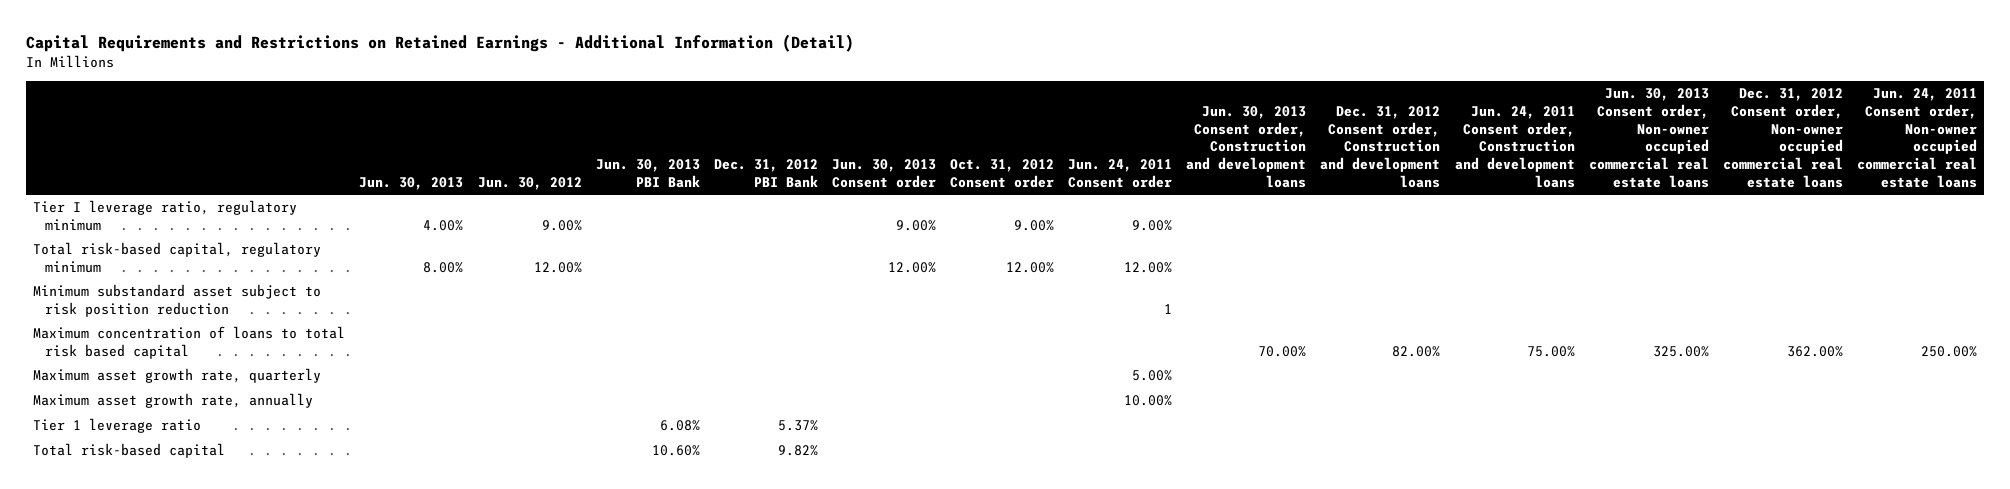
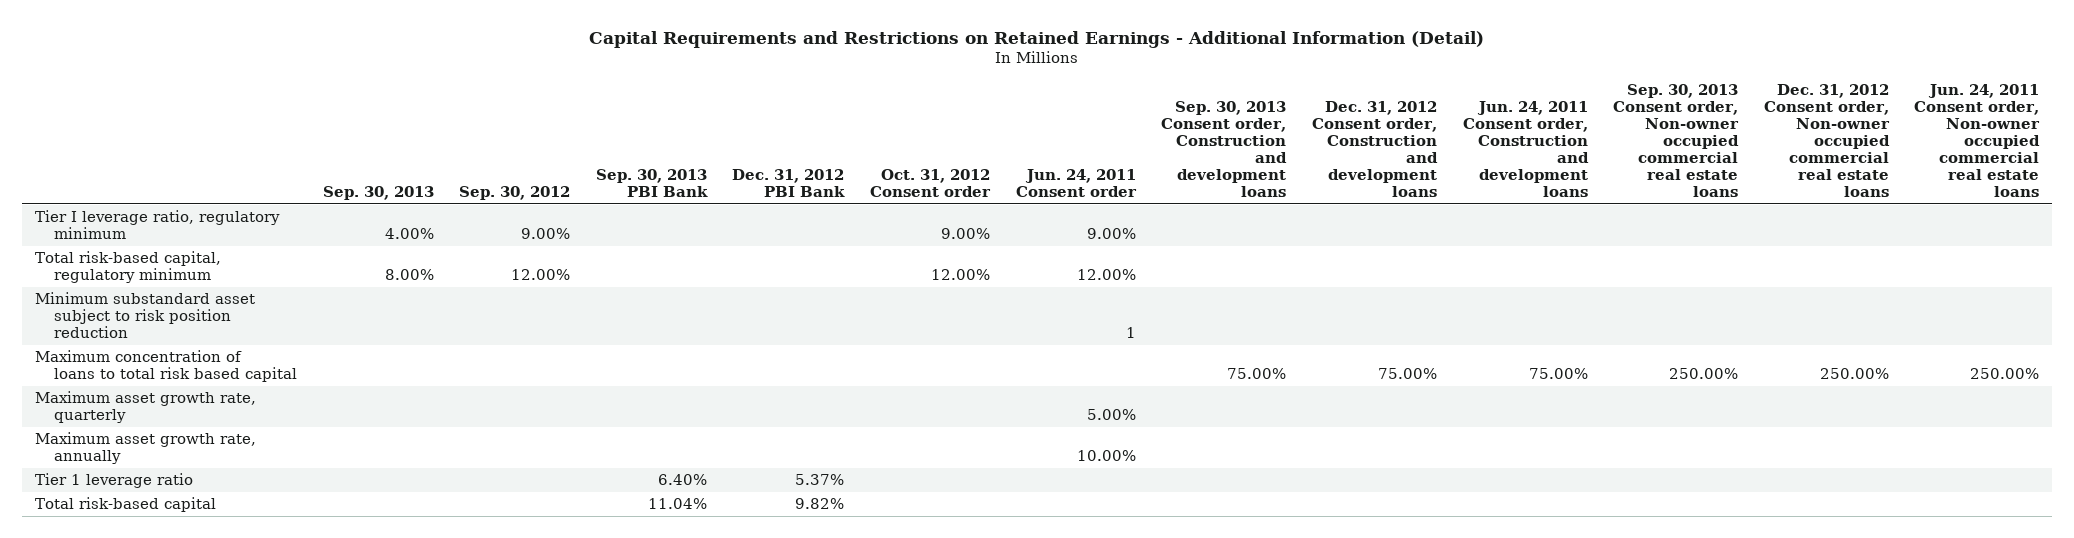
- | Jun. 30, 2013 | Jun. 30, 2012 | Jun. 30, 2013 PBI Bank | Dec. 31, 2012 PBI Bank | Jun. 30, 2013 Consent order | Oct. 31, 2012 Consent order | Jun. 24, 2011 Consent order | Jun. 30, 2013 Consent order, Construction and development loans | Dec. 31, 2012 Consent order, Construction and development loans | Jun. 24, 2011 Consent order, Construction and development loans | Jun. 30, 2013 Consent order, Non-owner occupied commercial real estate loans | Dec. 31, 2012 Consent order, Non-owner occupied commercial real estate loans | Jun. 24, 2011 Consent order, Non-owner occupied commercial real estate loans
+ | Sep. 30, 2013 | Sep. 30, 2012 | Sep. 30, 2013 PBI Bank | Dec. 31, 2012 PBI Bank | Oct. 31, 2012 Consent order | Jun. 24, 2011 Consent order | Sep. 30, 2013 Consent order, Construction and development loans | Dec. 31, 2012 Consent order, Construction and development loans | Jun. 24, 2011 Consent order, Construction and development loans | Sep. 30, 2013 Consent order, Non-owner occupied commercial real estate loans | Dec. 31, 2012 Consent order, Non-owner occupied commercial real estate loans | Jun. 24, 2011 Consent order, Non-owner occupied commercial real estate loans
- Maximum concentration of loans to total risk based capital | | | | | | | | 70.00% | 82.00% | 75.00% | 325.00% | 362.00% | 250.00%
+ Maximum concentration of loans to total risk based capital | | | | | | | 75.00% | 75.00% | 75.00% | 250.00% | 250.00% | 250.00%

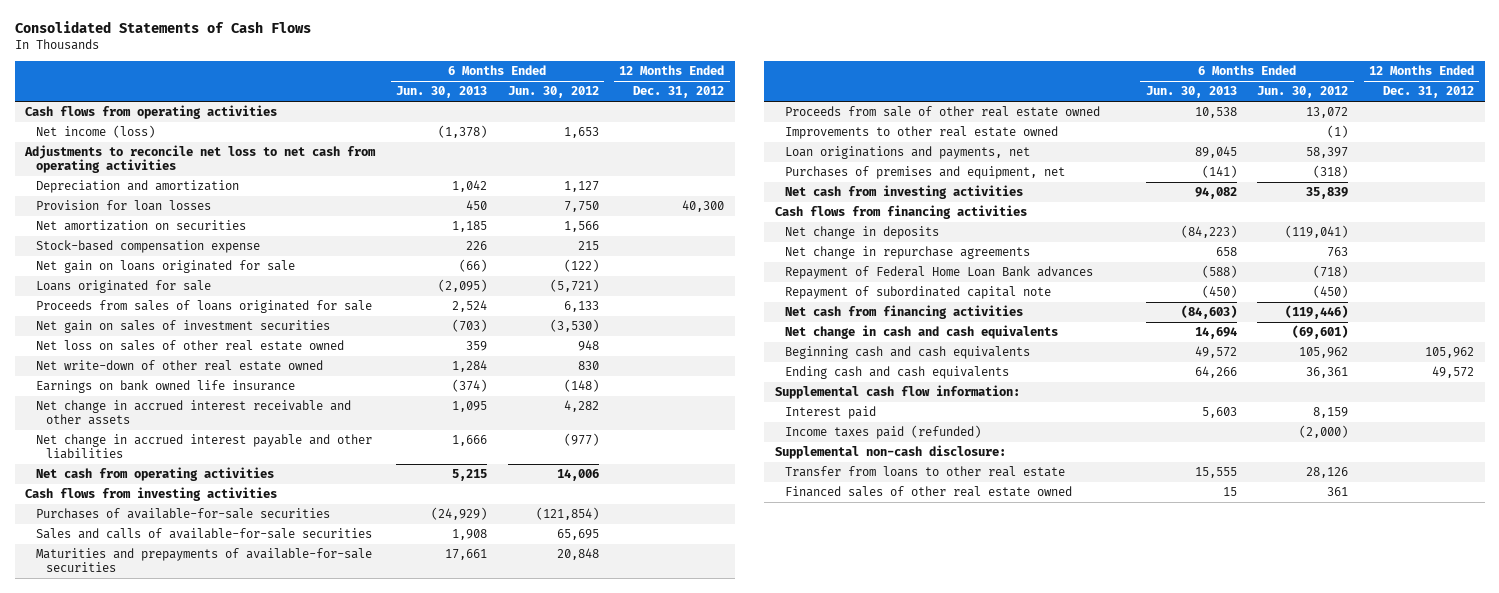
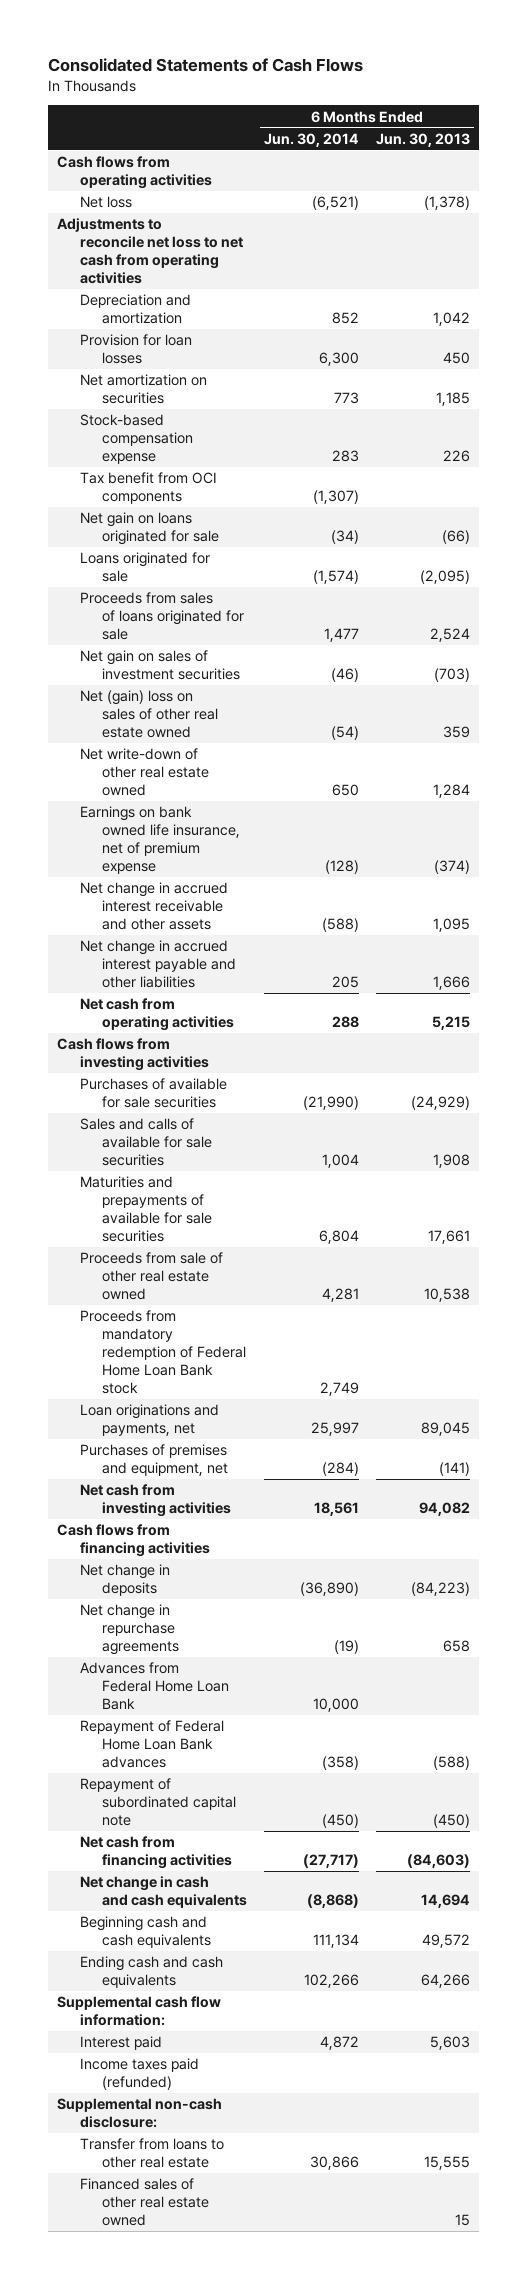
- | 6 Months Ended Jun. 30, 2013 | 6 Months Ended Jun. 30, 2012 | 12 Months Ended Dec. 31, 2012
+ | 6 Months Ended Jun. 30, 2014 | 6 Months Ended Jun. 30, 2013
- Net income (loss) | (1,378) | 1,653 |
+ Net loss | (6,521) | (1,378)
+ Tax benefit from OCI components | (1,307) |
- Net loss on sales of other real estate owned | 359 | 948 |
+ Net (gain) loss on sales of other real estate owned | (54) | 359
- Earnings on bank owned life insurance | (374) | (148) |
+ Earnings on bank owned life insurance, net of premium expense | (128) | (374)
- Purchases of available-for-sale securities | (24,929) | (121,854) |
- Sales and calls of available-for-sale securities | 1,908 | 65,695 |
- Maturities and prepayments of available-for-sale securities | 17,661 | 20,848 |
+ Purchases of available for sale securities | (21,990) | (24,929)
+ Sales and calls of available for sale securities | 1,004 | 1,908
+ Maturities and prepayments of available for sale securities | 6,804 | 17,661
- Improvements to other real estate owned | | (1) |
+ Proceeds from mandatory redemption of Federal Home Loan Bank stock | 2,749 |
+ Advances from Federal Home Loan Bank | 10,000 |

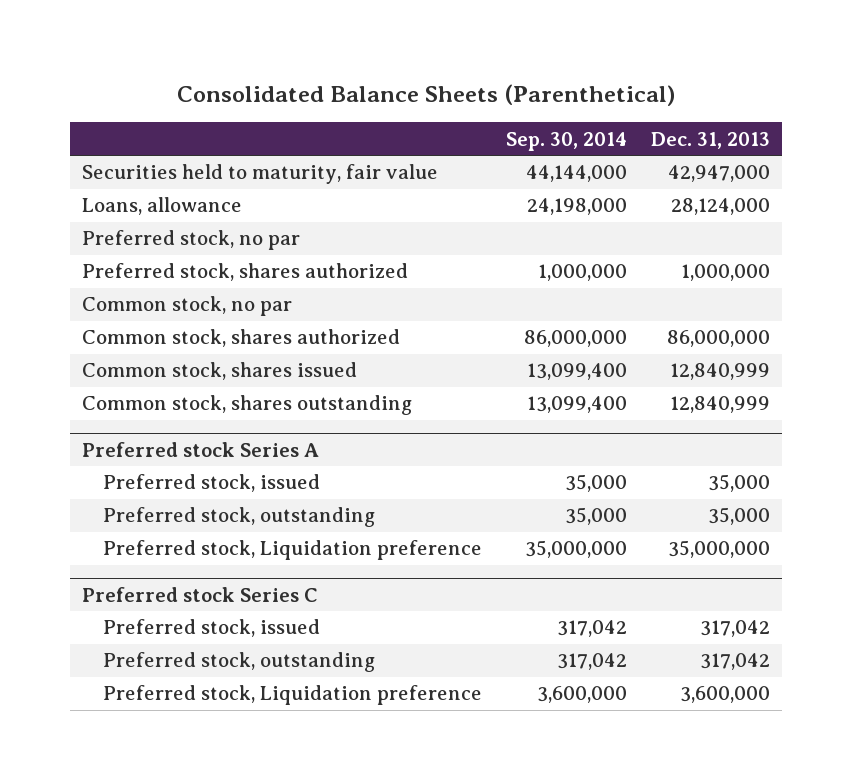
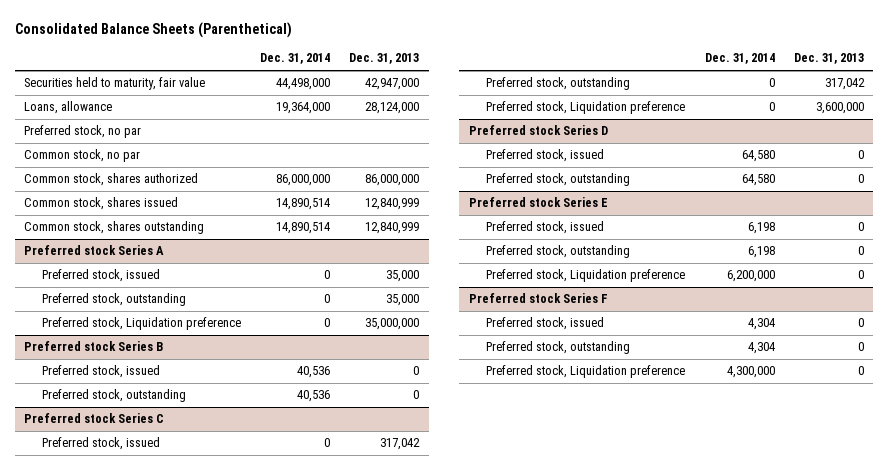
- | Sep. 30, 2014 | Dec. 31, 2013
+ | Dec. 31, 2014 | Dec. 31, 2013
- Preferred stock, shares authorized | 1,000,000 | 1,000,000
+ Preferred stock Series B
+ Preferred stock, issued | 40,536 | 0
+ Preferred stock, outstanding | 40,536 | 0
+ Preferred stock Series D
+ Preferred stock, issued | 64,580 | 0
+ Preferred stock, outstanding | 64,580 | 0
+ Preferred stock Series E
+ Preferred stock, issued | 6,198 | 0
+ Preferred stock, outstanding | 6,198 | 0
+ Preferred stock, Liquidation preference | 6,200,000 | 0
+ Preferred stock Series F
+ Preferred stock, issued | 4,304 | 0
+ Preferred stock, outstanding | 4,304 | 0
+ Preferred stock, Liquidation preference | 4,300,000 | 0

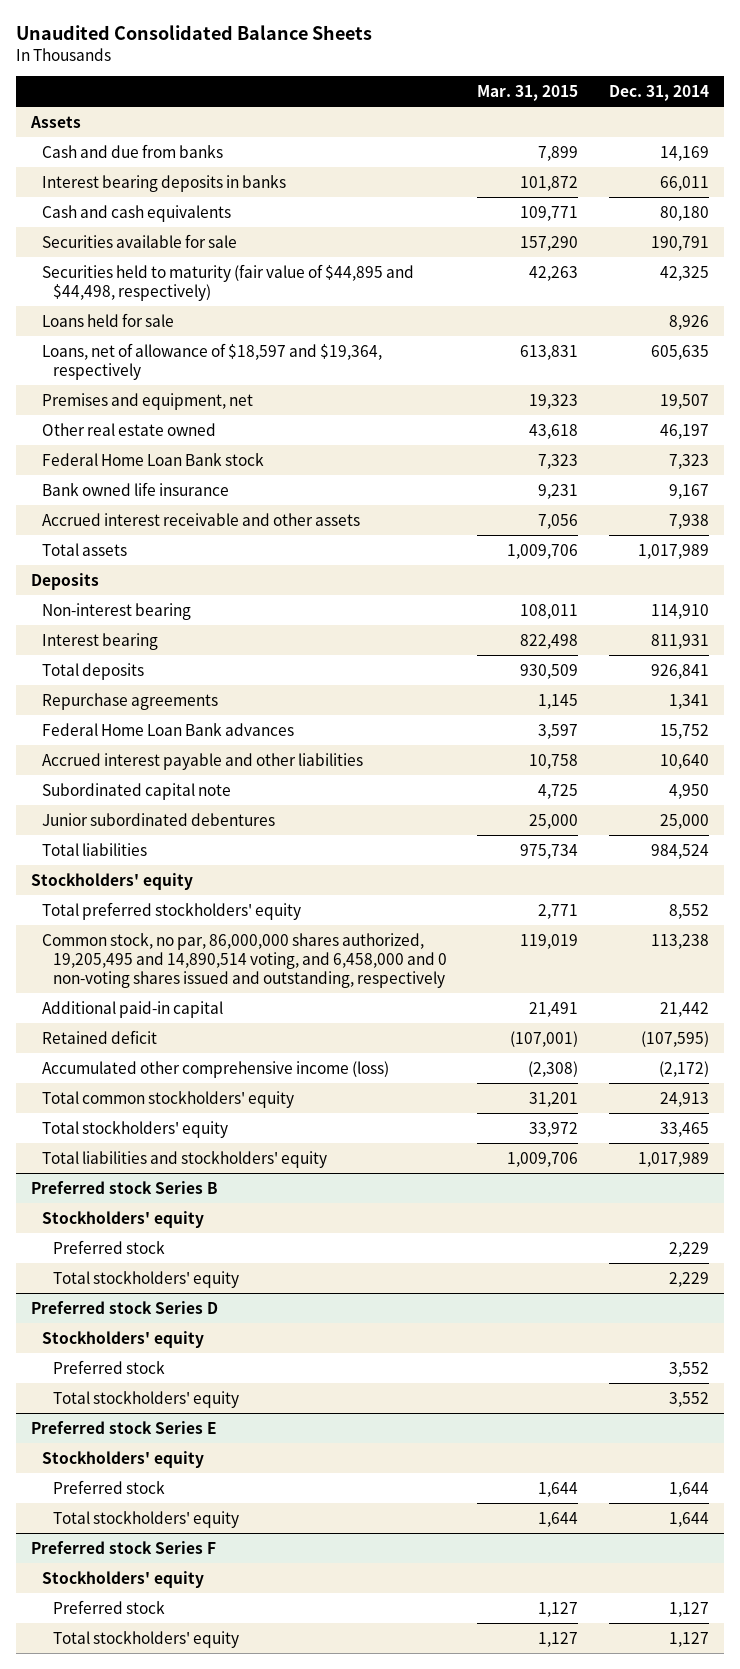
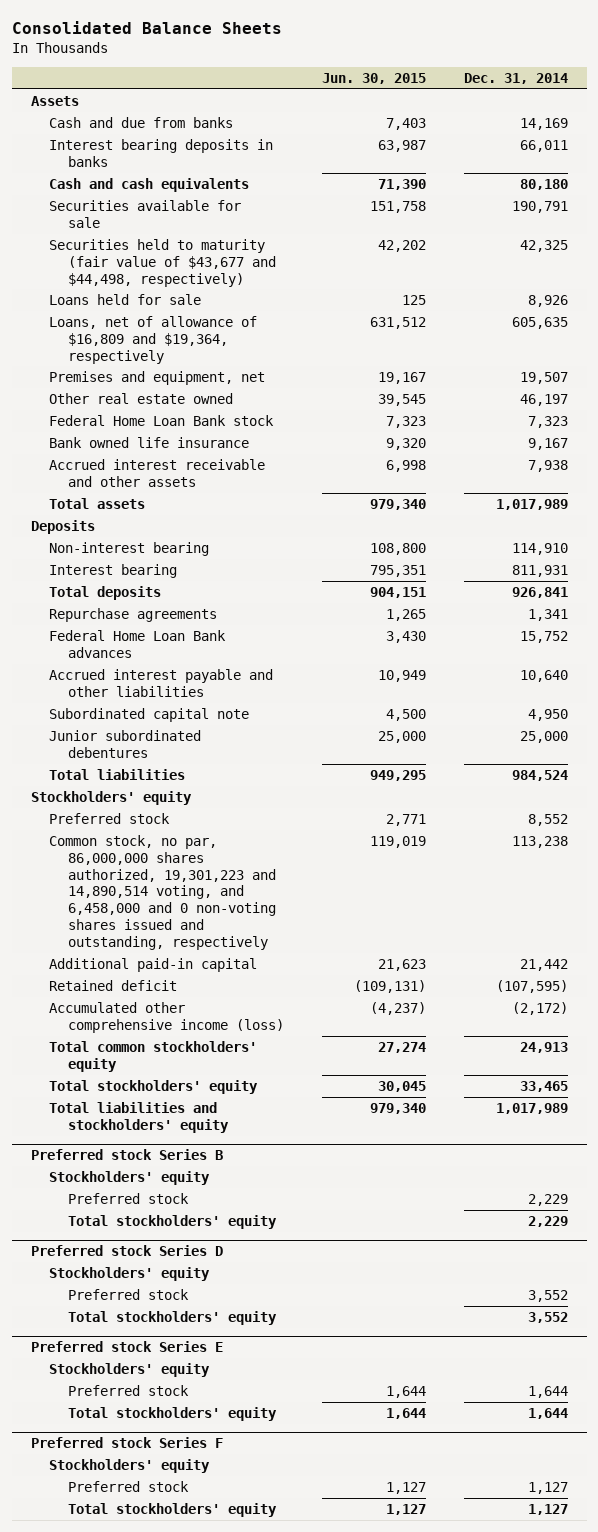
- Unaudited Consolidated Balance Sheets
+ Consolidated Balance Sheets
- | Mar. 31, 2015 | Dec. 31, 2014
+ | Jun. 30, 2015 | Dec. 31, 2014
- Securities held to maturity (fair value of $44,895 and $44,498, respectively) | 42,263 | 42,325
+ Securities held to maturity (fair value of $43,677 and $44,498, respectively) | 42,202 | 42,325
- Loans, net of allowance of $18,597 and $19,364, respectively | 613,831 | 605,635
+ Loans, net of allowance of $16,809 and $19,364, respectively | 631,512 | 605,635
- Total preferred stockholders' equity | 2,771 | 8,552
- Common stock, no par, 86,000,000 shares authorized, 19,205,495 and 14,890,514 voting, and 6,458,000 and 0 non-voting shares issued and outstanding, respectively | 119,019 | 113,238
+ Preferred stock | 2,771 | 8,552
+ Common stock, no par, 86,000,000 shares authorized, 19,301,223 and 14,890,514 voting, and 6,458,000 and 0 non-voting shares issued and outstanding, respectively | 119,019 | 113,238

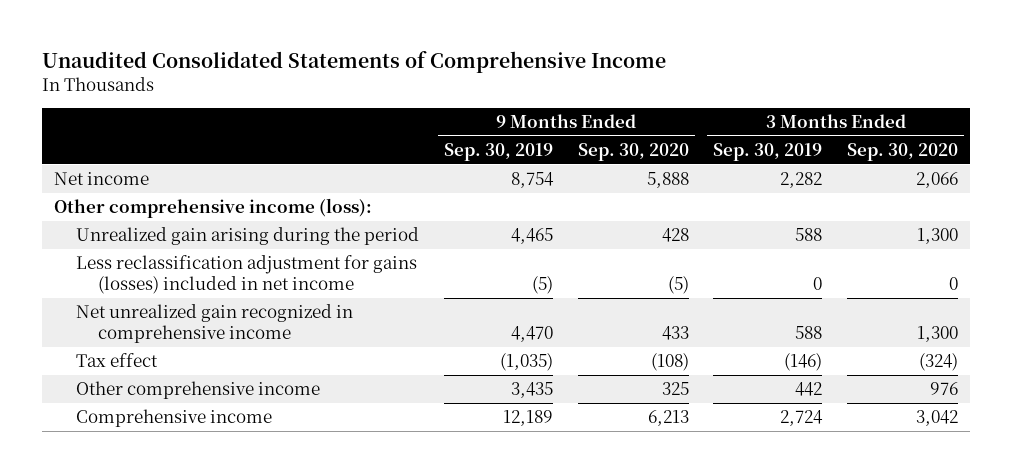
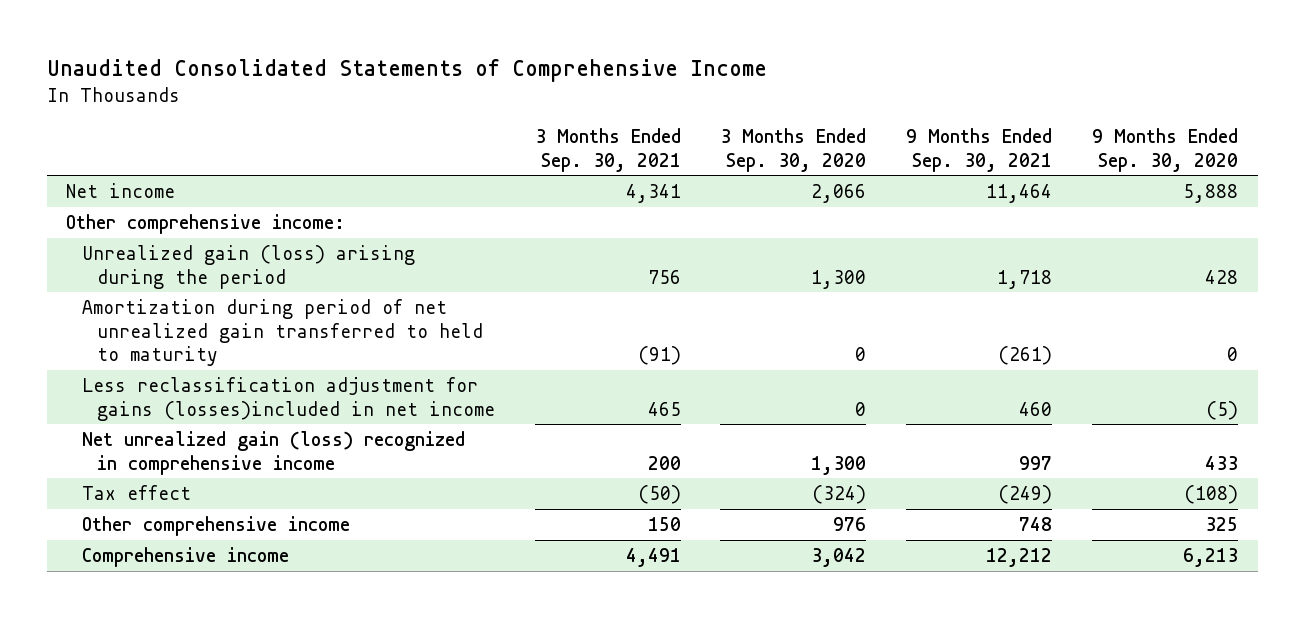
- | 9 Months Ended Sep. 30, 2019 | 9 Months Ended Sep. 30, 2020 | 3 Months Ended Sep. 30, 2019 | 3 Months Ended Sep. 30, 2020
+ | 3 Months Ended Sep. 30, 2021 | 3 Months Ended Sep. 30, 2020 | 9 Months Ended Sep. 30, 2021 | 9 Months Ended Sep. 30, 2020
- Other comprehensive income (loss):
- Unrealized gain arising during the period | 4,465 | 428 | 588 | 1,300
- Less reclassification adjustment for gains (losses) included in net income | (5) | (5) | 0 | 0
- Net unrealized gain recognized in comprehensive income | 4,470 | 433 | 588 | 1,300
+ Other comprehensive income:
+ Unrealized gain (loss) arising during the period | 756 | 1,300 | 1,718 | 428
+ Amortization during period of net unrealized gain transferred to held to maturity | (91) | 0 | (261) | 0
+ Less reclassification adjustment for gains (losses)included in net income | 465 | 0 | 460 | (5)
+ Net unrealized gain (loss) recognized in comprehensive income | 200 | 1,300 | 997 | 433

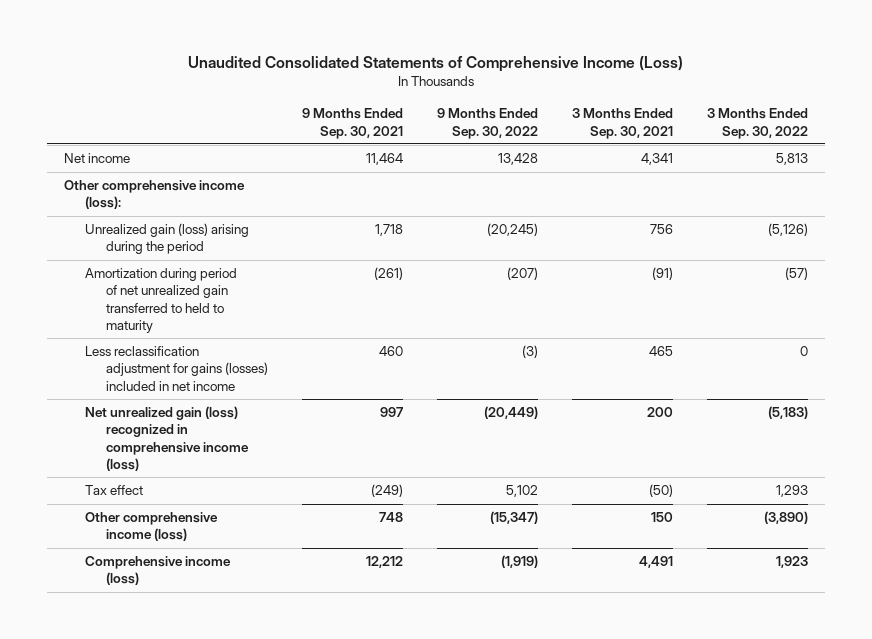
- Unaudited Consolidated Statements of Comprehensive Income
+ Unaudited Consolidated Statements of Comprehensive Income (Loss)
- | 3 Months Ended Sep. 30, 2021 | 3 Months Ended Sep. 30, 2020 | 9 Months Ended Sep. 30, 2021 | 9 Months Ended Sep. 30, 2020
+ | 9 Months Ended Sep. 30, 2021 | 9 Months Ended Sep. 30, 2022 | 3 Months Ended Sep. 30, 2021 | 3 Months Ended Sep. 30, 2022
- Other comprehensive income:
+ Other comprehensive income (loss):
- Less reclassification adjustment for gains (losses)included in net income | 465 | 0 | 460 | (5)
- Net unrealized gain (loss) recognized in comprehensive income | 200 | 1,300 | 997 | 433
+ Less reclassification adjustment for gains (losses) included in net income | 460 | (3) | 465 | 0
+ Net unrealized gain (loss) recognized in comprehensive income (loss) | 997 | (20,449) | 200 | (5,183)
- Other comprehensive income | 150 | 976 | 748 | 325
- Comprehensive income | 4,491 | 3,042 | 12,212 | 6,213
+ Other comprehensive income (loss) | 748 | (15,347) | 150 | (3,890)
+ Comprehensive income (loss) | 12,212 | (1,919) | 4,491 | 1,923

